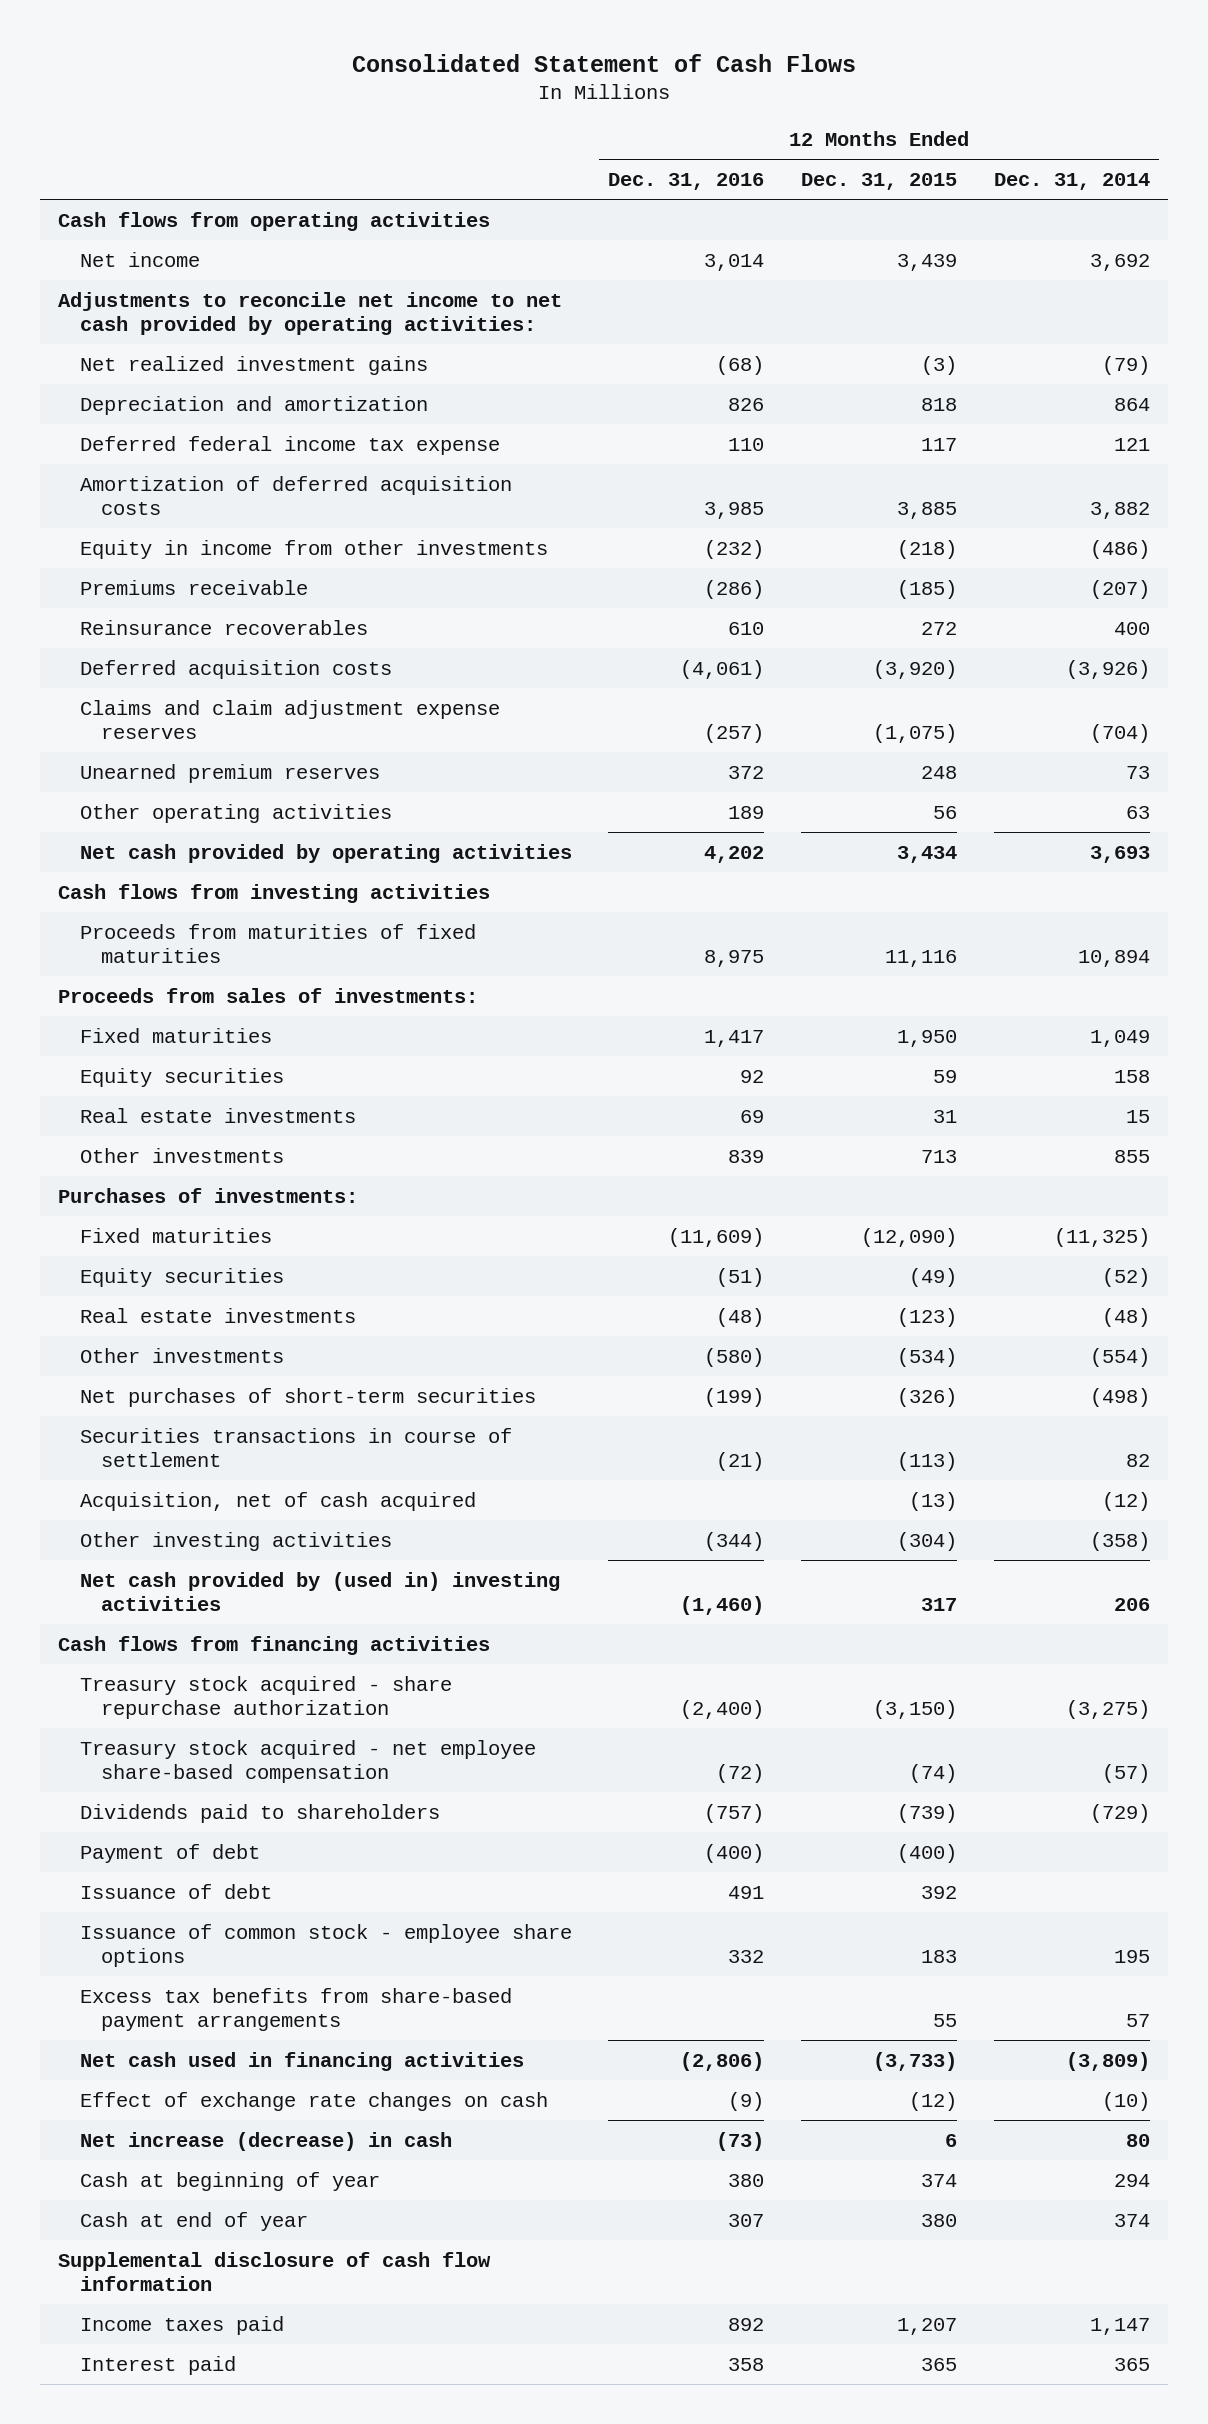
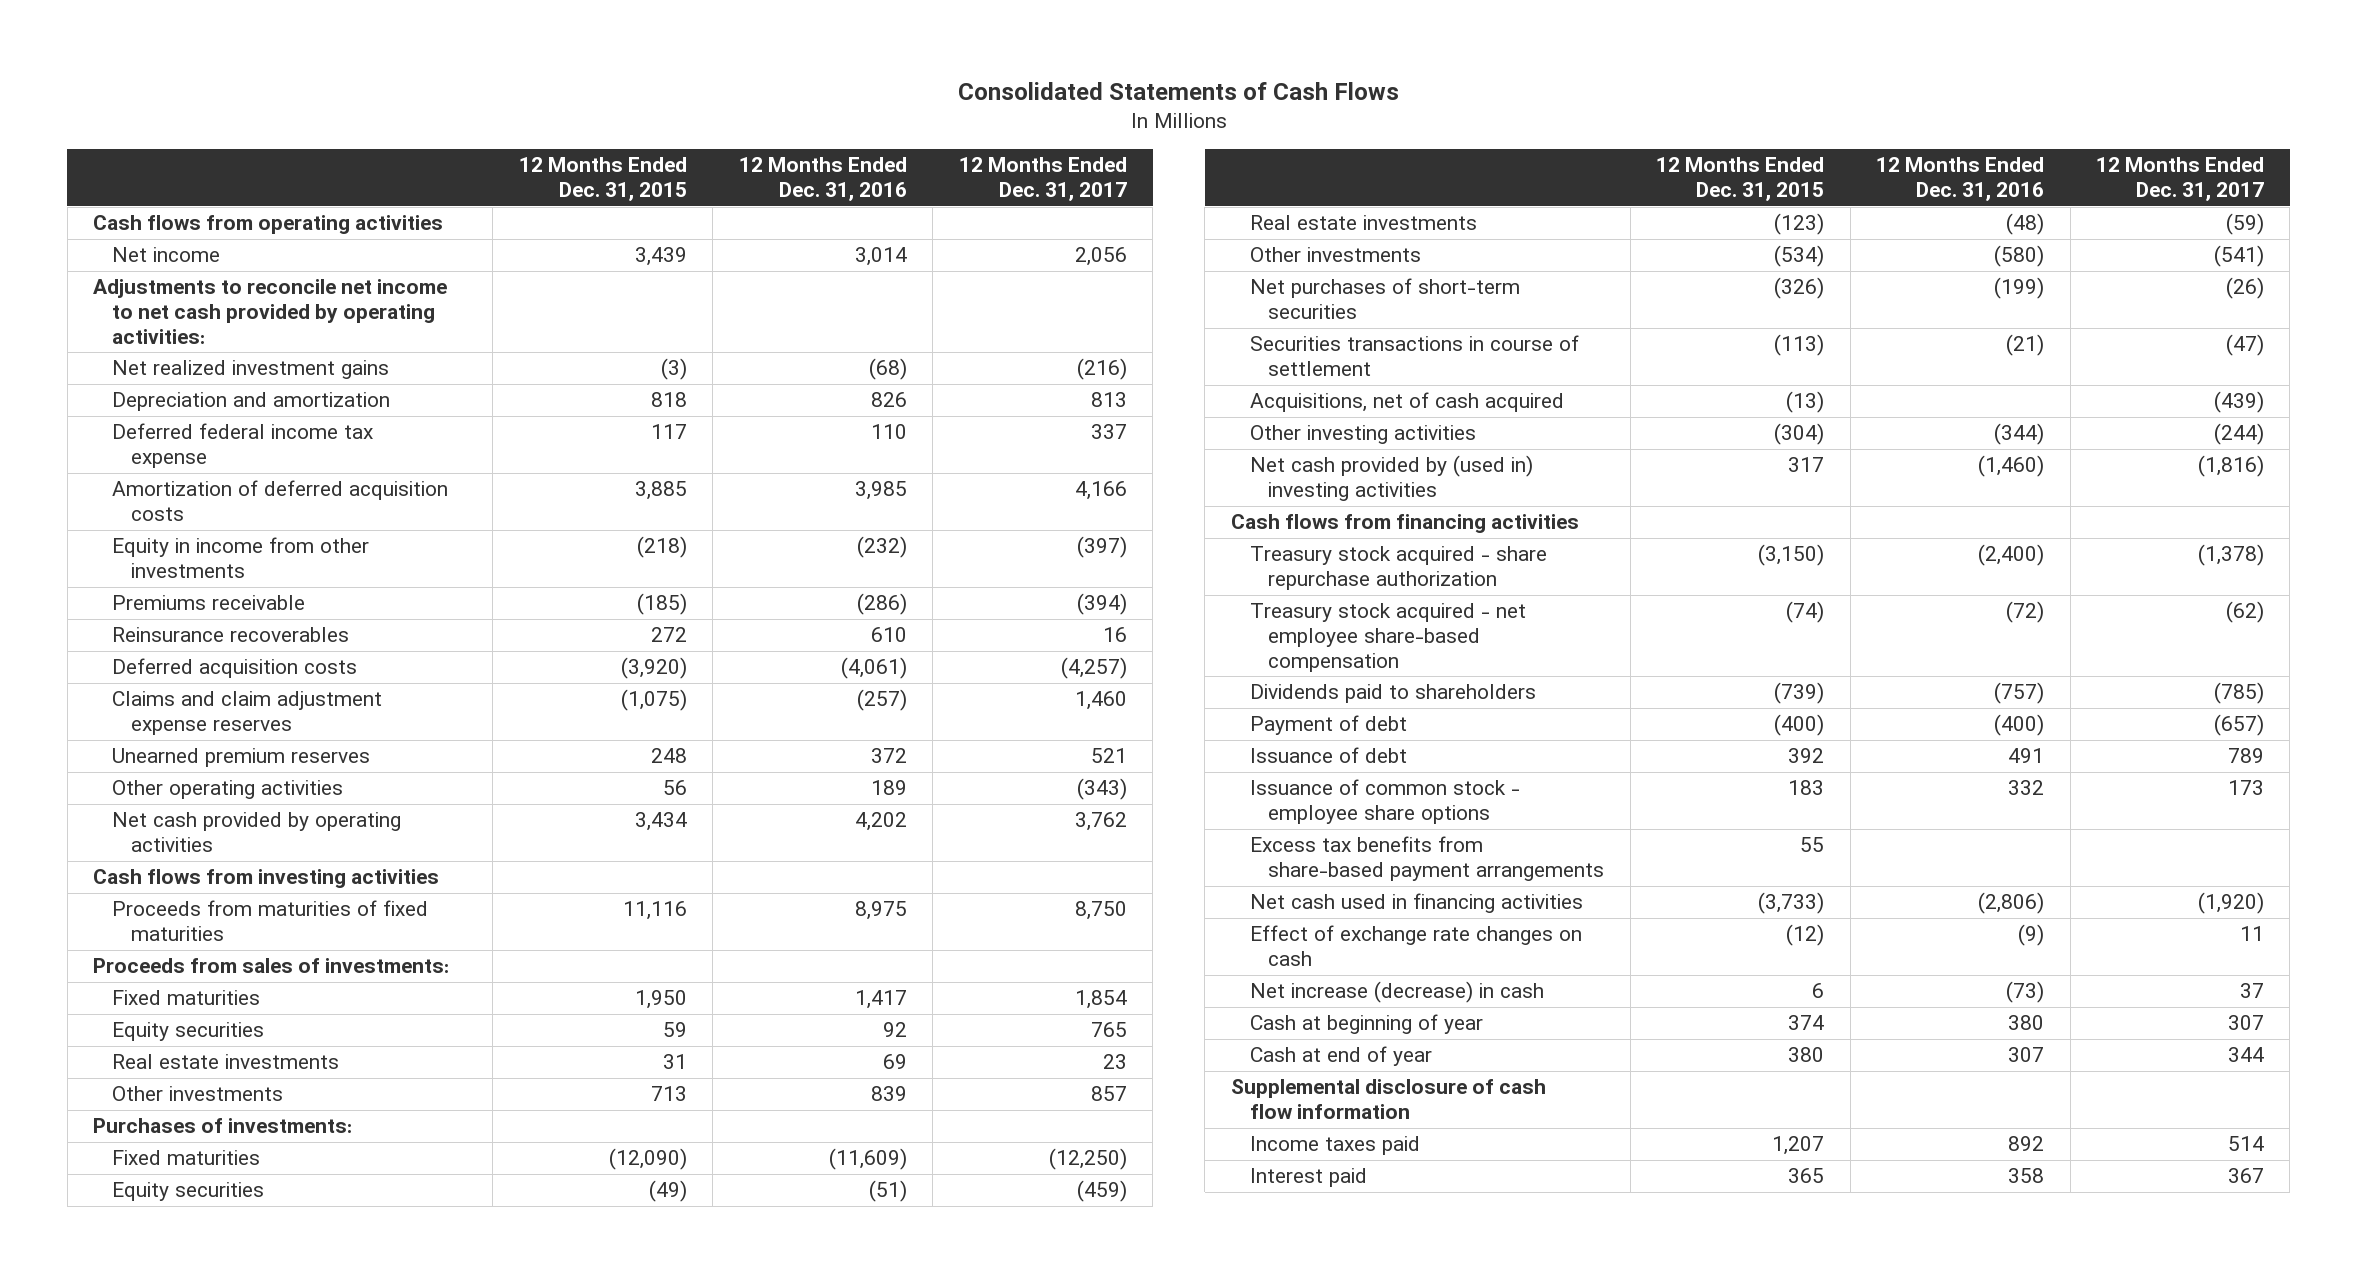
- Consolidated Statement of Cash Flows
+ Consolidated Statements of Cash Flows
- | 12 Months Ended Dec. 31, 2016 | 12 Months Ended Dec. 31, 2015 | 12 Months Ended Dec. 31, 2014
+ | 12 Months Ended Dec. 31, 2015 | 12 Months Ended Dec. 31, 2016 | 12 Months Ended Dec. 31, 2017
- Acquisition, net of cash acquired | | (13) | (12)
+ Acquisitions, net of cash acquired | (13) | | (439)

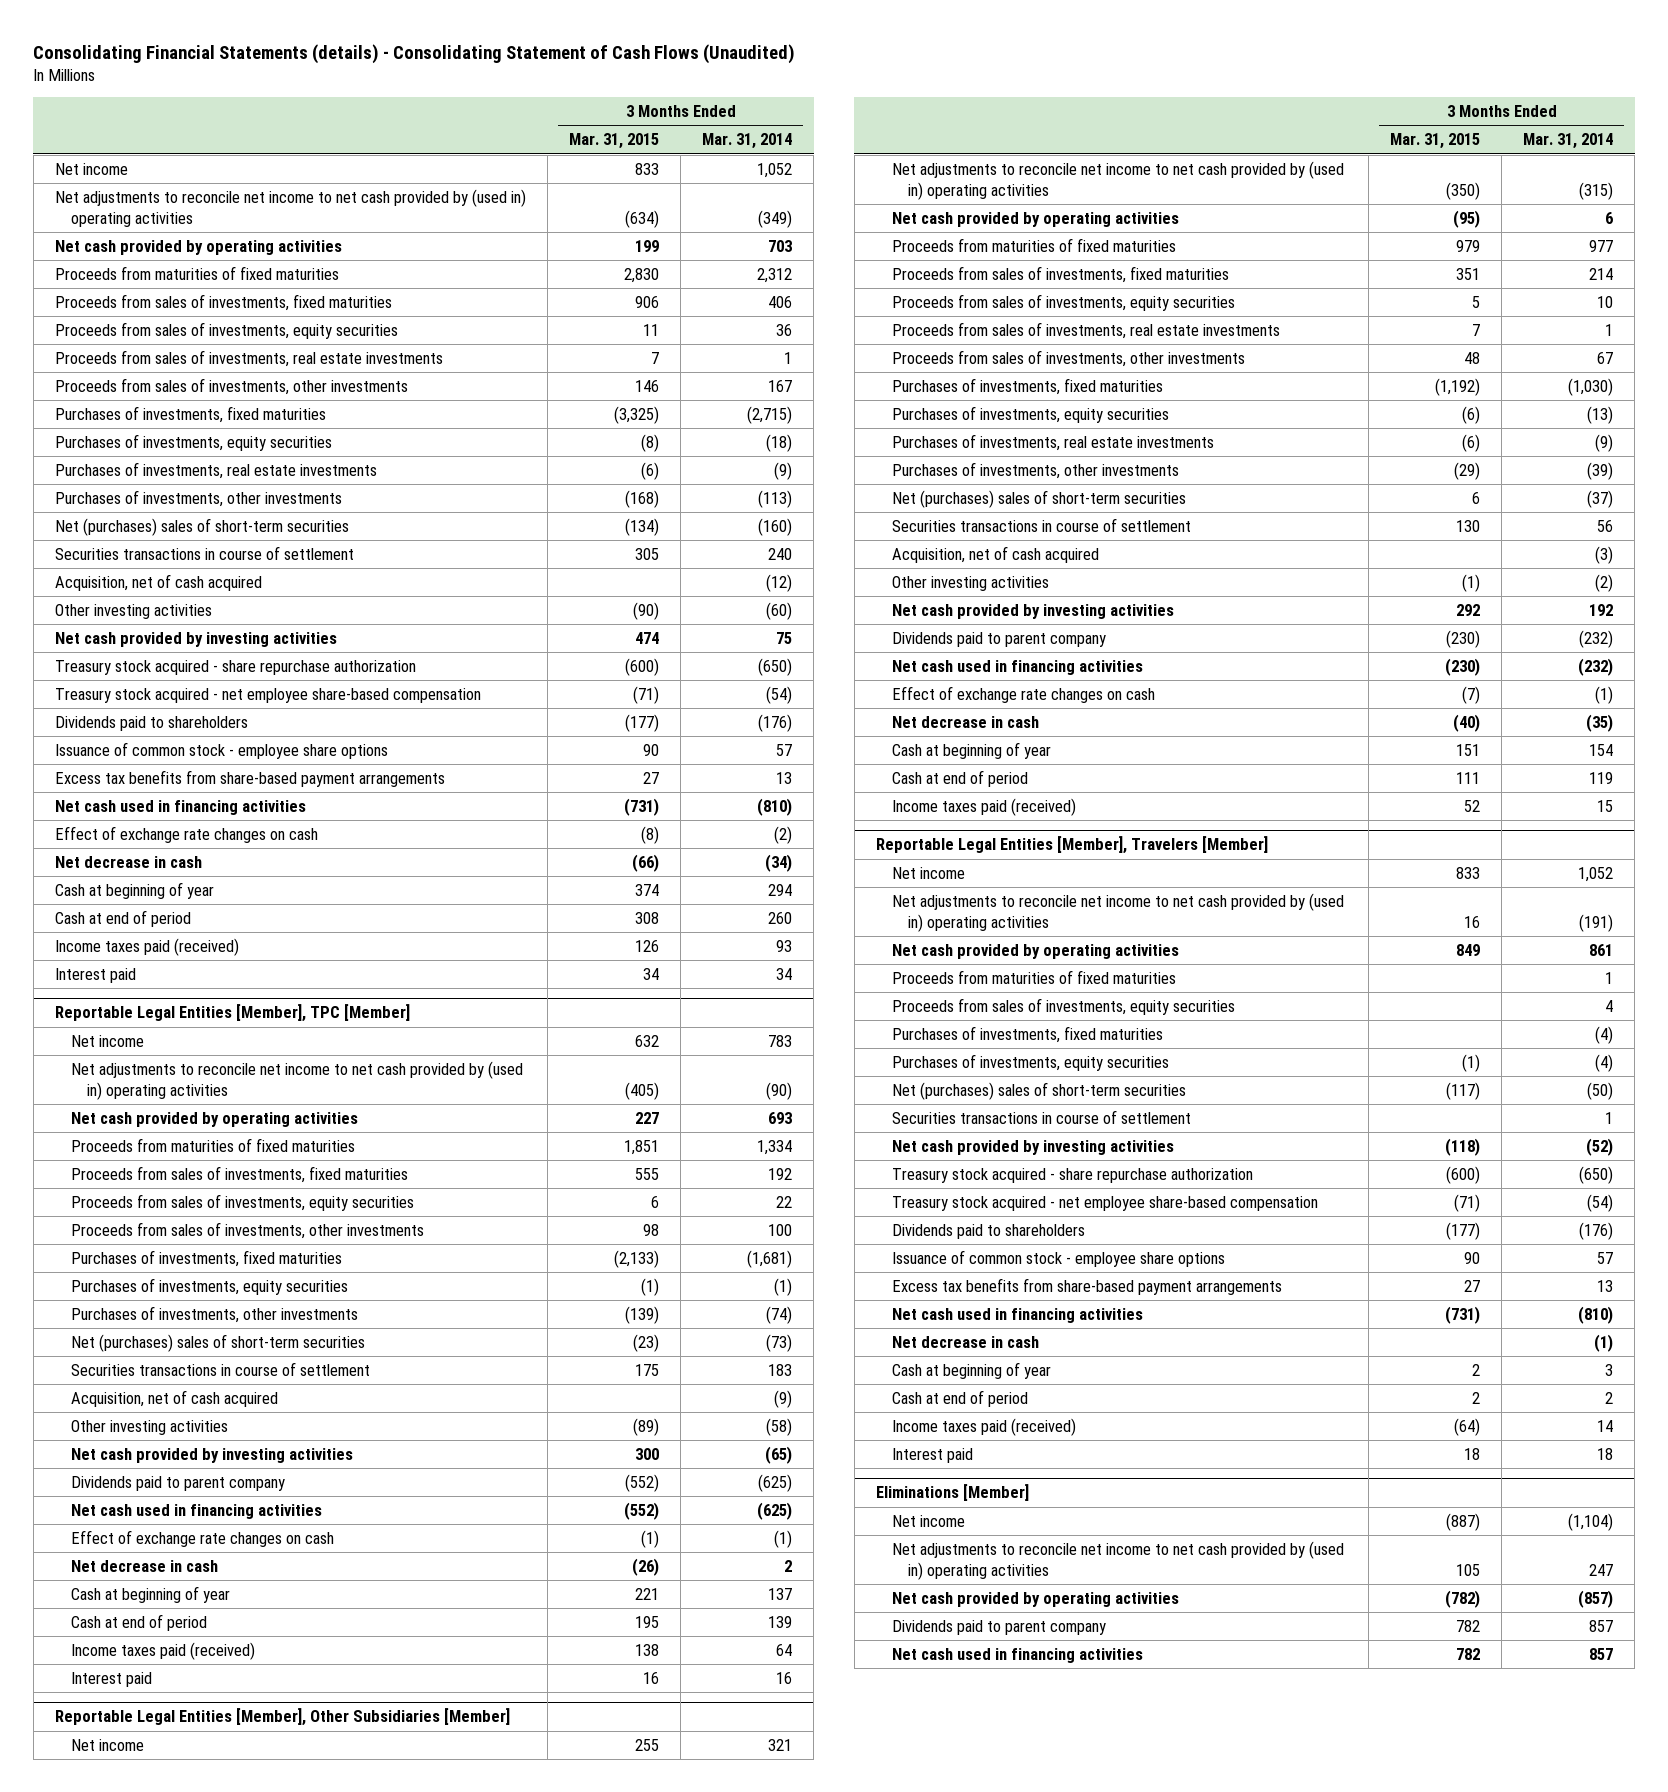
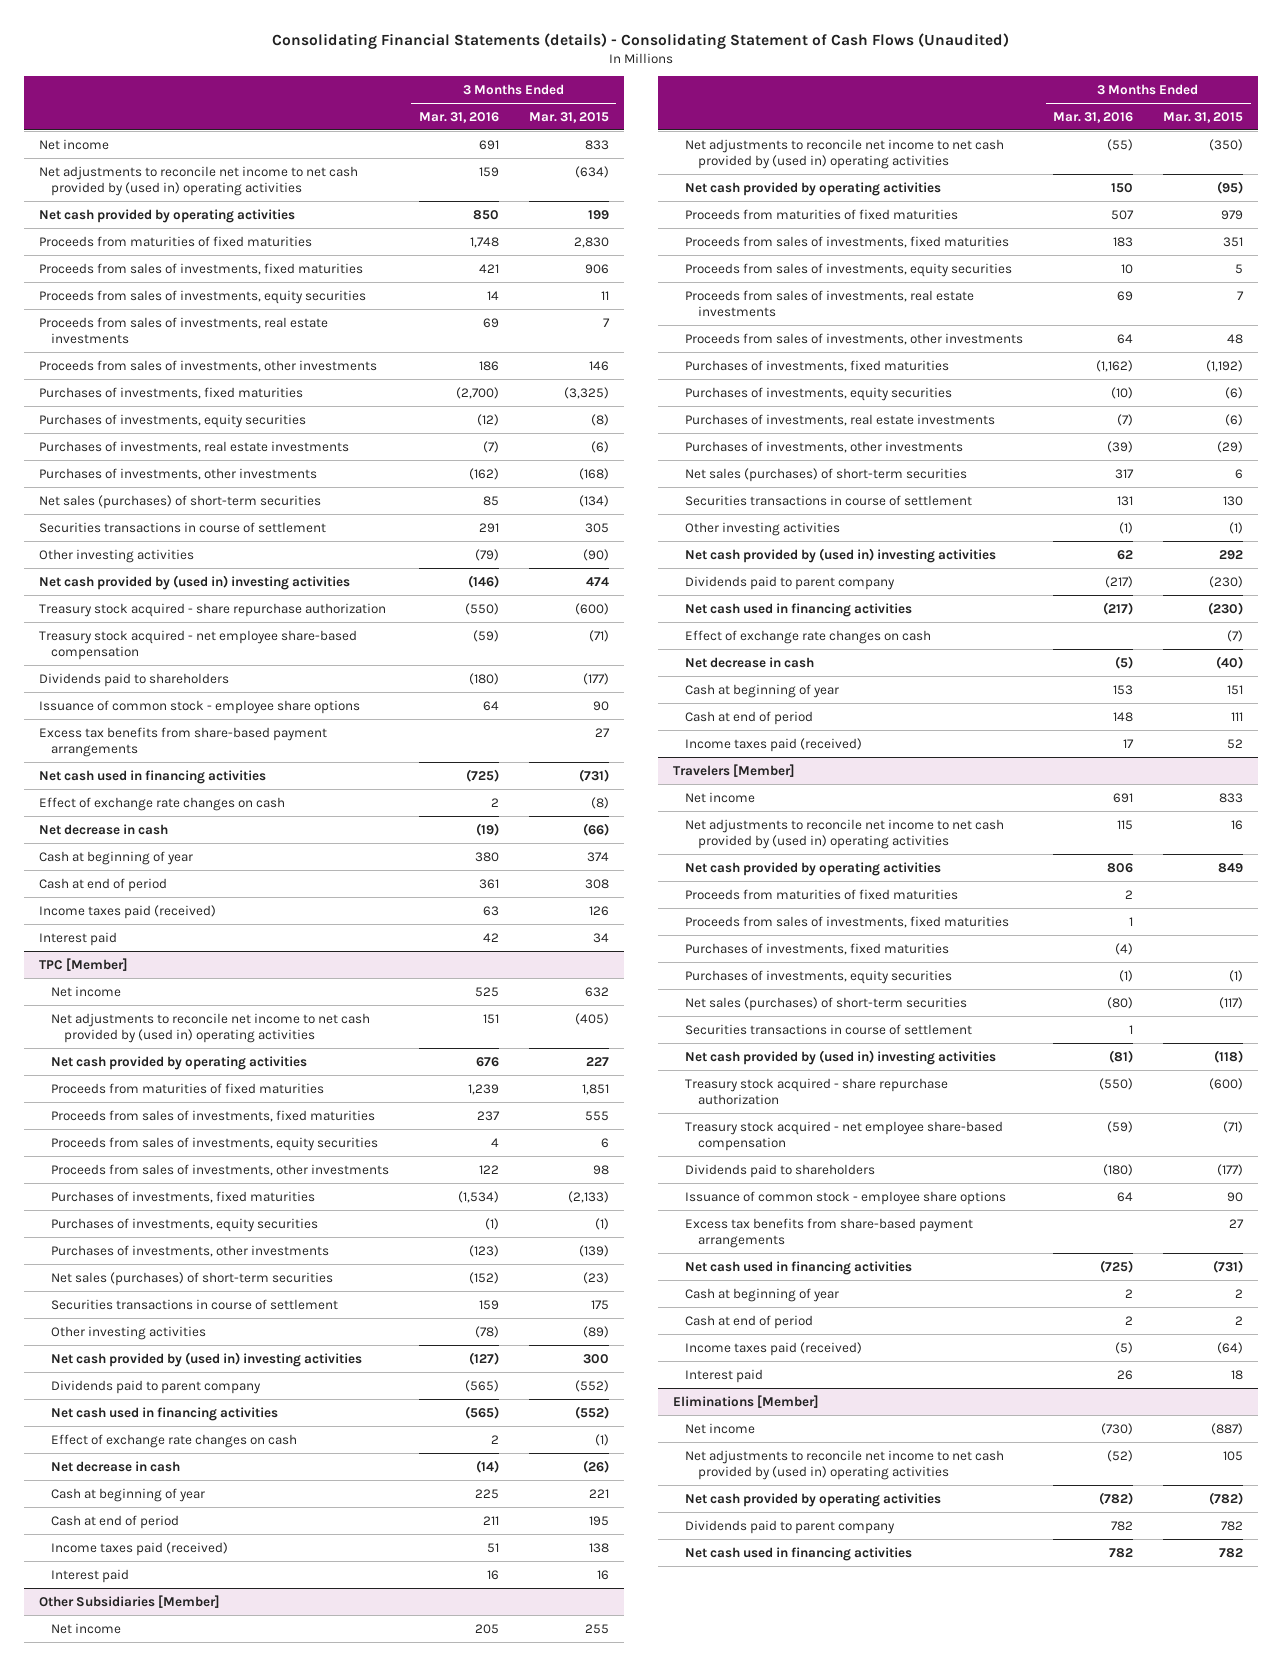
- | 3 Months Ended Mar. 31, 2015 | 3 Months Ended Mar. 31, 2014
+ | 3 Months Ended Mar. 31, 2016 | 3 Months Ended Mar. 31, 2015
- Net (purchases) sales of short-term securities | (134) | (160)
+ Net sales (purchases) of short-term securities | 85 | (134)
- Acquisition, net of cash acquired | | (12)
- Net cash provided by investing activities | 474 | 75
+ Net cash provided by (used in) investing activities | (146) | 474
- Reportable Legal Entities [Member], TPC [Member]
+ TPC [Member]
- Net (purchases) sales of short-term securities | (23) | (73)
+ Net sales (purchases) of short-term securities | (152) | (23)
- Acquisition, net of cash acquired | | (9)
- Net cash provided by investing activities | 300 | (65)
+ Net cash provided by (used in) investing activities | (127) | 300
- Reportable Legal Entities [Member], Other Subsidiaries [Member]
+ Other Subsidiaries [Member]
- Net (purchases) sales of short-term securities | 6 | (37)
+ Net sales (purchases) of short-term securities | 317 | 6
- Acquisition, net of cash acquired | | (3)
- Net cash provided by investing activities | 292 | 192
+ Net cash provided by (used in) investing activities | 62 | 292
- Reportable Legal Entities [Member], Travelers [Member]
+ Travelers [Member]
- Proceeds from sales of investments, equity securities | | 4
+ Proceeds from sales of investments, fixed maturities | 1 |
- Net (purchases) sales of short-term securities | (117) | (50)
+ Net sales (purchases) of short-term securities | (80) | (117)
- Net cash provided by investing activities | (118) | (52)
+ Net cash provided by (used in) investing activities | (81) | (118)
- Net decrease in cash | | (1)

